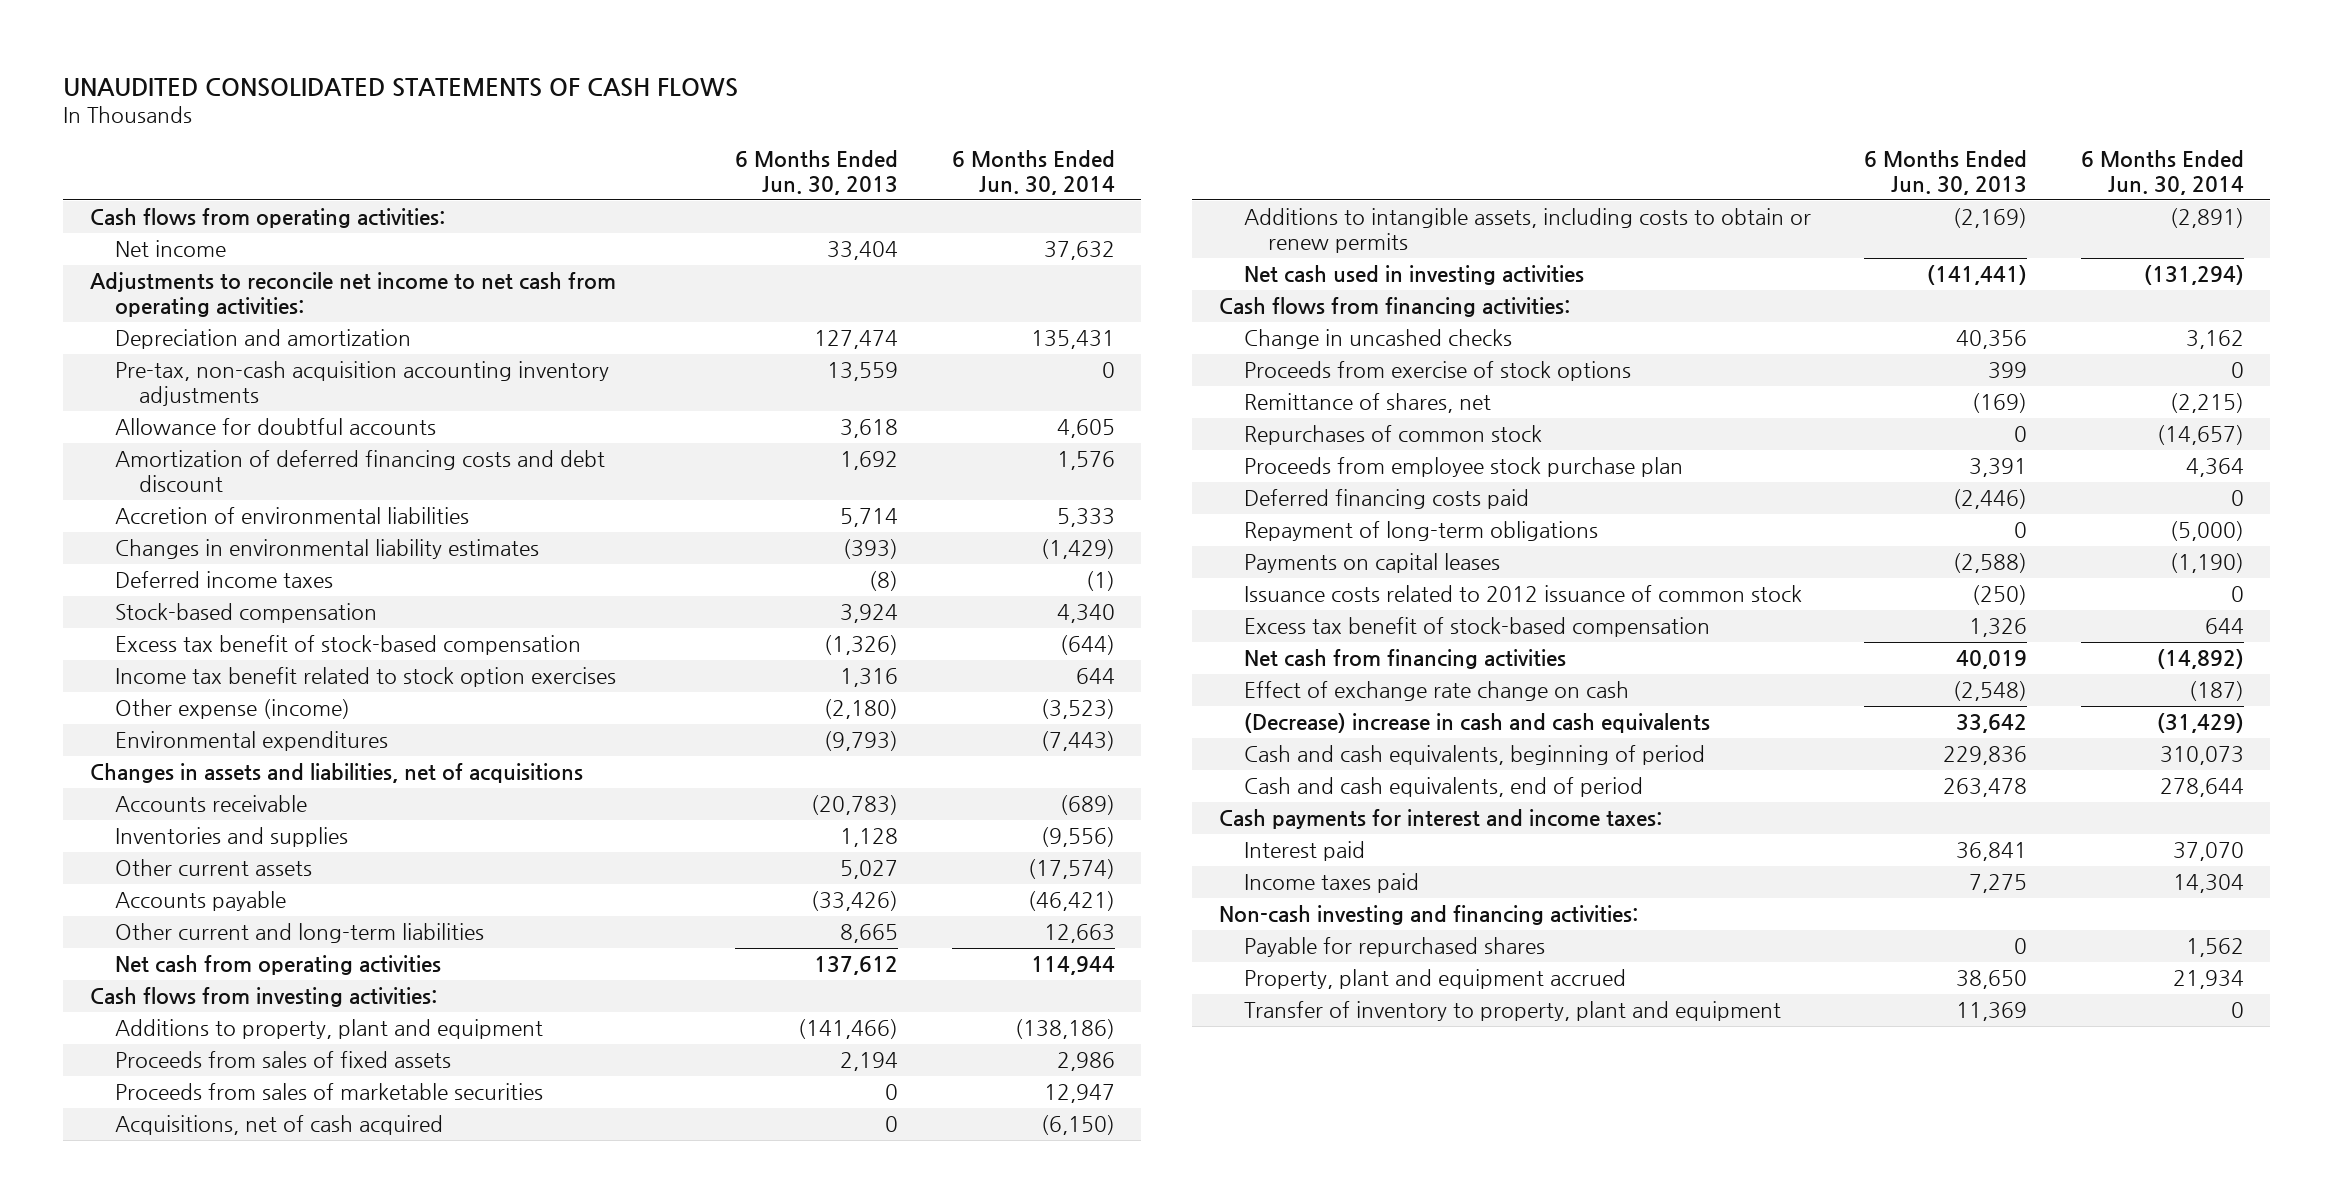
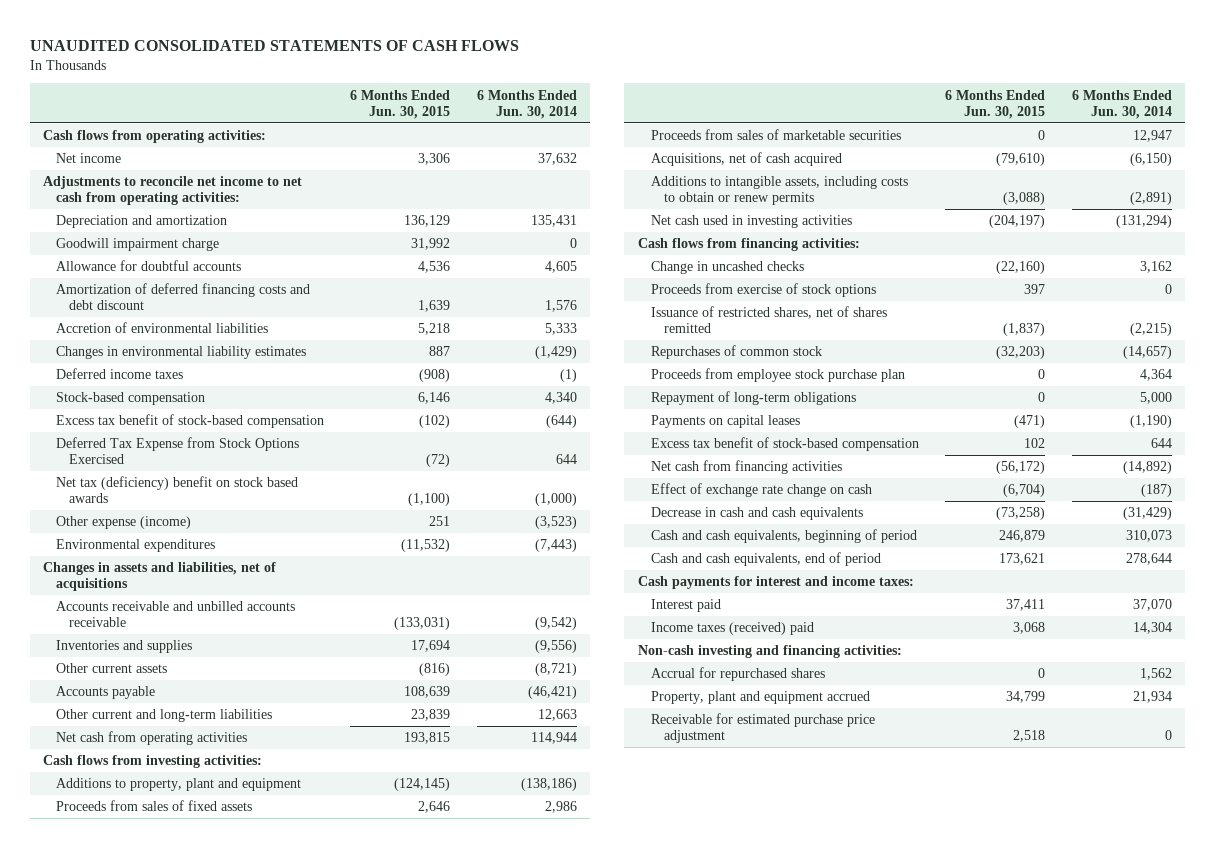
- | 6 Months Ended Jun. 30, 2013 | 6 Months Ended Jun. 30, 2014
+ | 6 Months Ended Jun. 30, 2015 | 6 Months Ended Jun. 30, 2014
- Pre-tax, non-cash acquisition accounting inventory adjustments | 13,559 | 0
+ Goodwill impairment charge | 31,992 | 0
- Income tax benefit related to stock option exercises | 1,316 | 644
+ Deferred Tax Expense from Stock Options Exercised | (72) | 644
+ Net tax (deficiency) benefit on stock based awards | (1,100) | (1,000)
- Accounts receivable | (20,783) | (689)
+ Accounts receivable and unbilled accounts receivable | (133,031) | (9,542)
- Other current assets | 5,027 | (17,574)
+ Other current assets | (816) | (8,721)
- Remittance of shares, net | (169) | (2,215)
+ Issuance of restricted shares, net of shares remitted | (1,837) | (2,215)
- Deferred financing costs paid | (2,446) | 0
- Repayment of long-term obligations | 0 | (5,000)
+ Repayment of long-term obligations | 0 | 5,000
- Issuance costs related to 2012 issuance of common stock | (250) | 0
- (Decrease) increase in cash and cash equivalents | 33,642 | (31,429)
+ Decrease in cash and cash equivalents | (73,258) | (31,429)
- Income taxes paid | 7,275 | 14,304
+ Income taxes (received) paid | 3,068 | 14,304
- Payable for repurchased shares | 0 | 1,562
+ Accrual for repurchased shares | 0 | 1,562
- Transfer of inventory to property, plant and equipment | 11,369 | 0
+ Receivable for estimated purchase price adjustment | 2,518 | 0

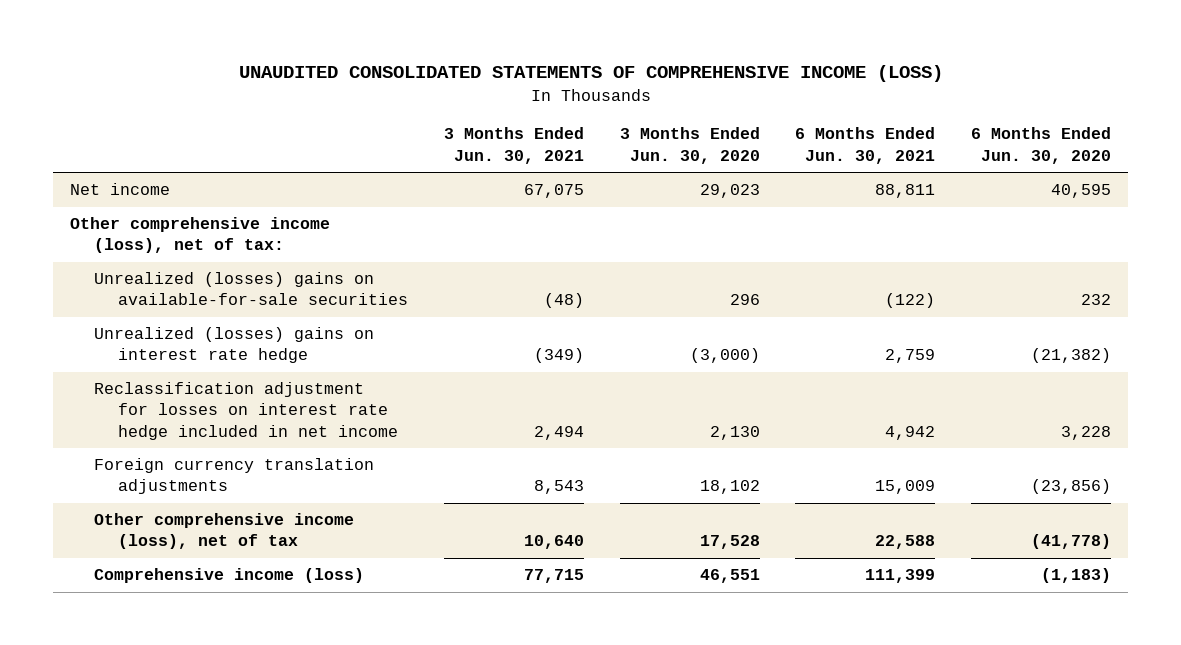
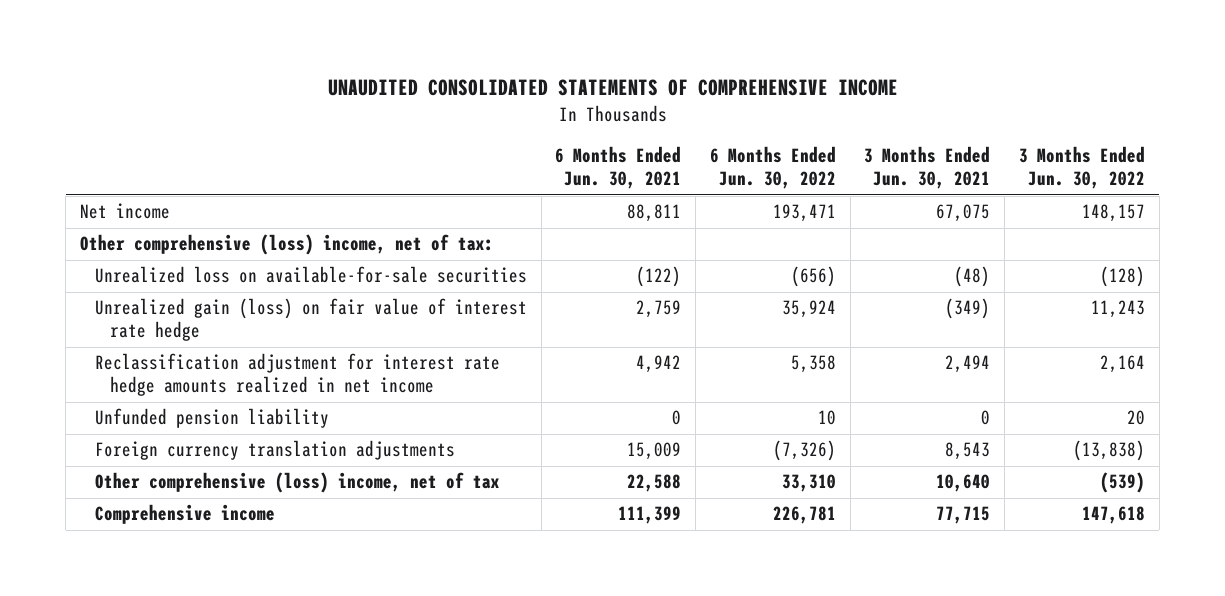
- UNAUDITED CONSOLIDATED STATEMENTS OF COMPREHENSIVE INCOME (LOSS)
+ UNAUDITED CONSOLIDATED STATEMENTS OF COMPREHENSIVE INCOME
- | 3 Months Ended Jun. 30, 2021 | 3 Months Ended Jun. 30, 2020 | 6 Months Ended Jun. 30, 2021 | 6 Months Ended Jun. 30, 2020
+ | 6 Months Ended Jun. 30, 2021 | 6 Months Ended Jun. 30, 2022 | 3 Months Ended Jun. 30, 2021 | 3 Months Ended Jun. 30, 2022
- Other comprehensive income (loss), net of tax:
- Unrealized (losses) gains on available-for-sale securities | (48) | 296 | (122) | 232
- Unrealized (losses) gains on interest rate hedge | (349) | (3,000) | 2,759 | (21,382)
- Reclassification adjustment for losses on interest rate hedge included in net income | 2,494 | 2,130 | 4,942 | 3,228
+ Other comprehensive (loss) income, net of tax:
+ Unrealized loss on available-for-sale securities | (122) | (656) | (48) | (128)
+ Unrealized gain (loss) on fair value of interest rate hedge | 2,759 | 35,924 | (349) | 11,243
+ Reclassification adjustment for interest rate hedge amounts realized in net income | 4,942 | 5,358 | 2,494 | 2,164
+ Unfunded pension liability | 0 | 10 | 0 | 20
- Other comprehensive income (loss), net of tax | 10,640 | 17,528 | 22,588 | (41,778)
- Comprehensive income (loss) | 77,715 | 46,551 | 111,399 | (1,183)
+ Other comprehensive (loss) income, net of tax | 22,588 | 33,310 | 10,640 | (539)
+ Comprehensive income | 111,399 | 226,781 | 77,715 | 147,618

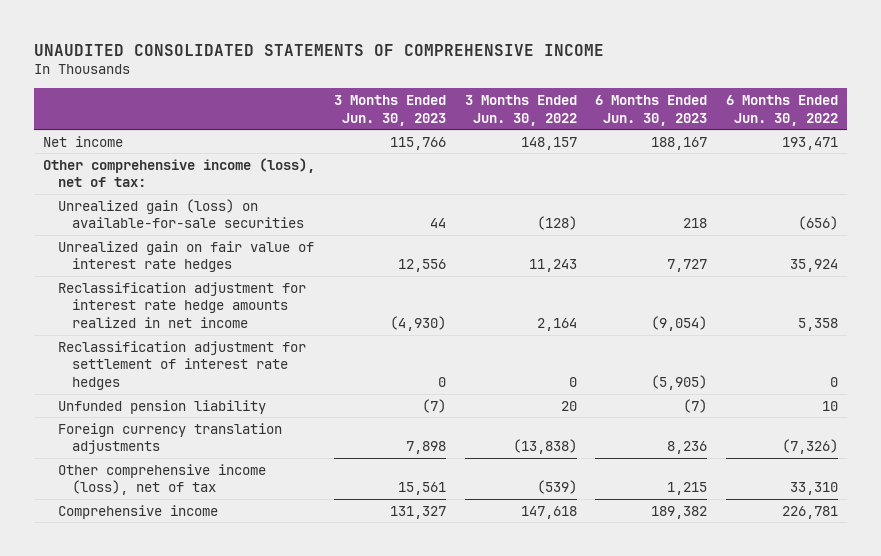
- | 6 Months Ended Jun. 30, 2021 | 6 Months Ended Jun. 30, 2022 | 3 Months Ended Jun. 30, 2021 | 3 Months Ended Jun. 30, 2022
+ | 3 Months Ended Jun. 30, 2023 | 3 Months Ended Jun. 30, 2022 | 6 Months Ended Jun. 30, 2023 | 6 Months Ended Jun. 30, 2022
- Other comprehensive (loss) income, net of tax:
- Unrealized loss on available-for-sale securities | (122) | (656) | (48) | (128)
- Unrealized gain (loss) on fair value of interest rate hedge | 2,759 | 35,924 | (349) | 11,243
+ Other comprehensive income (loss), net of tax:
+ Unrealized gain (loss) on available-for-sale securities | 44 | (128) | 218 | (656)
+ Unrealized gain on fair value of interest rate hedges | 12,556 | 11,243 | 7,727 | 35,924
+ Reclassification adjustment for settlement of interest rate hedges | 0 | 0 | (5,905) | 0
- Other comprehensive (loss) income, net of tax | 22,588 | 33,310 | 10,640 | (539)
+ Other comprehensive income (loss), net of tax | 15,561 | (539) | 1,215 | 33,310

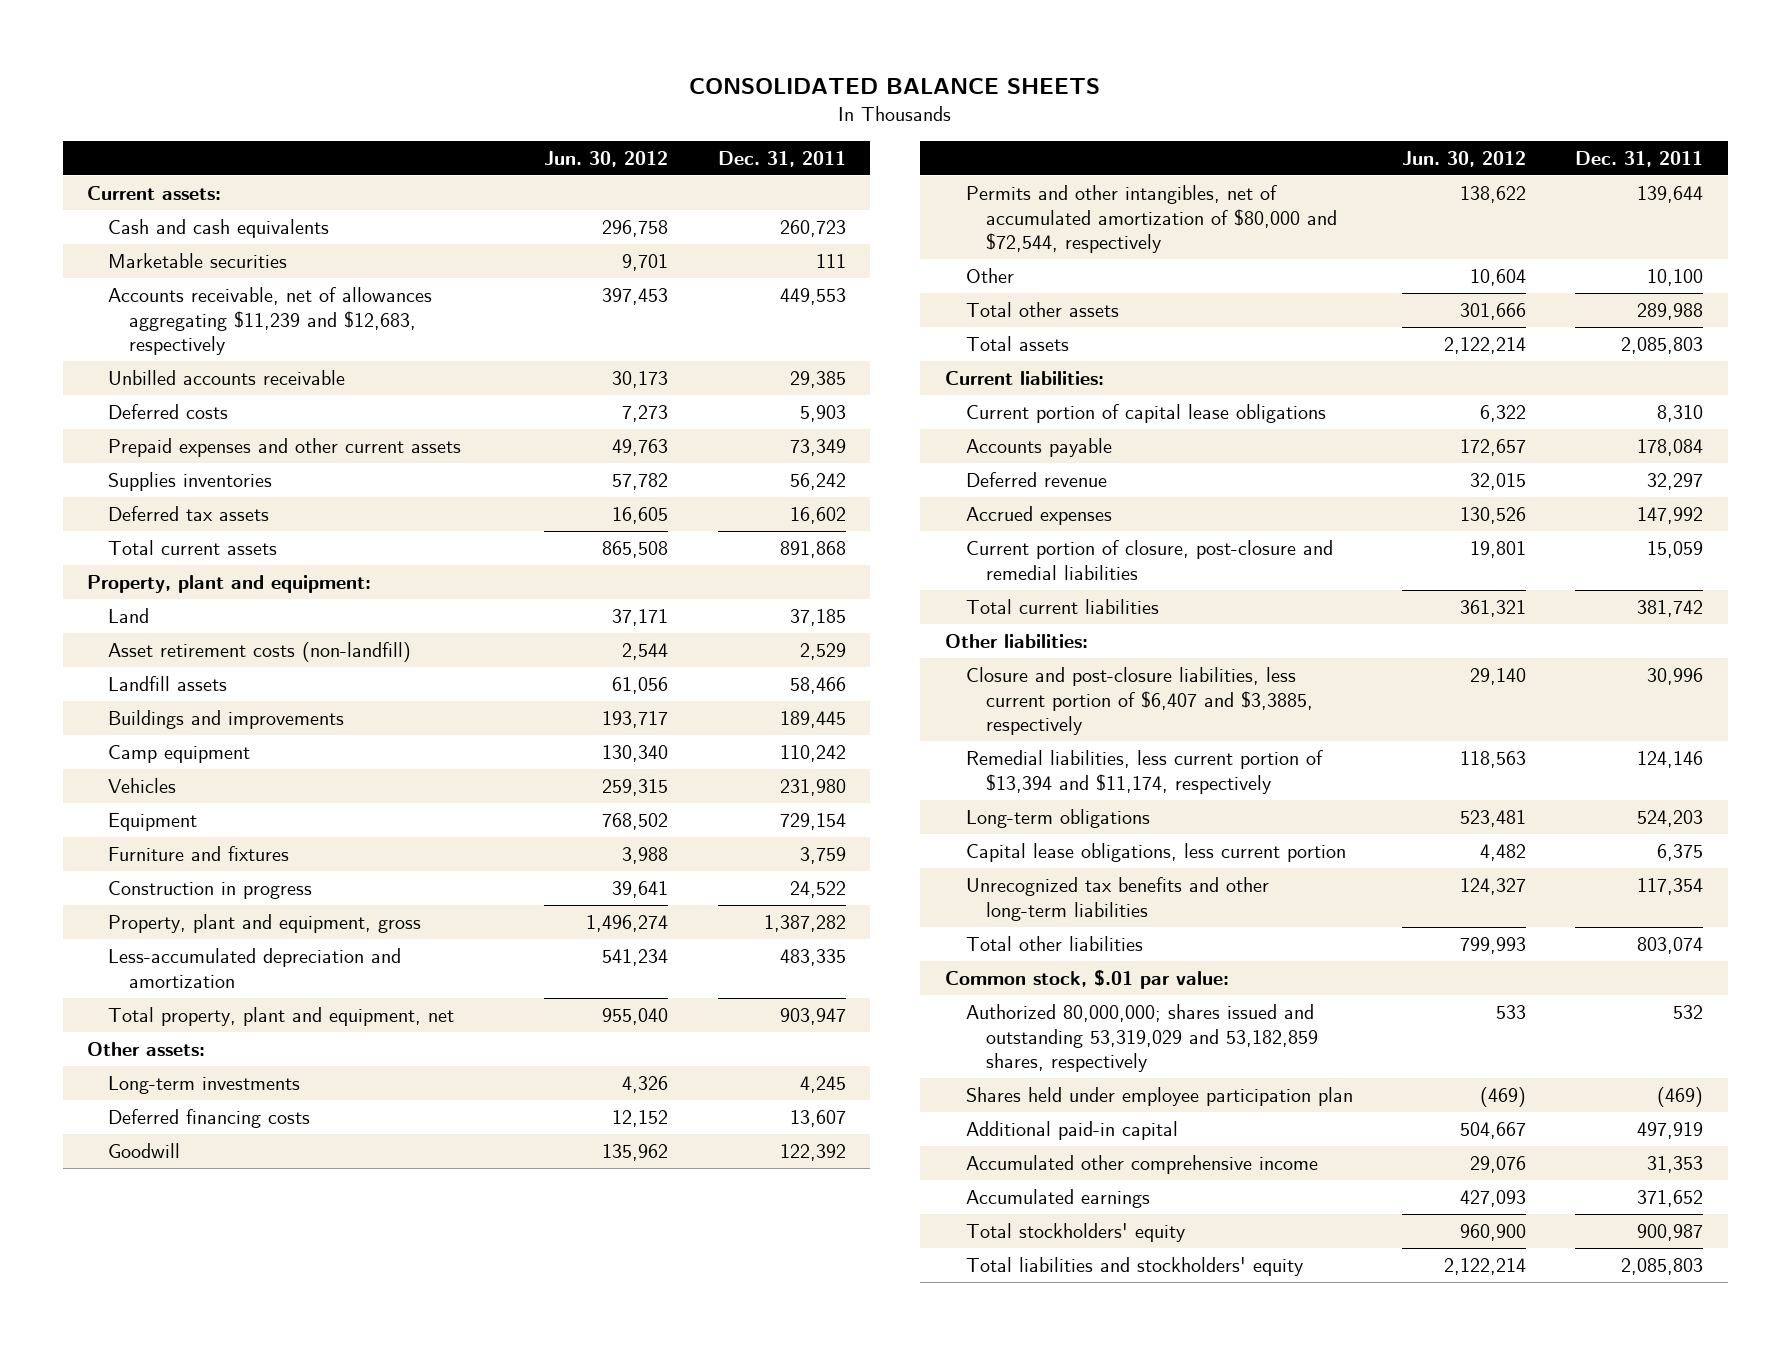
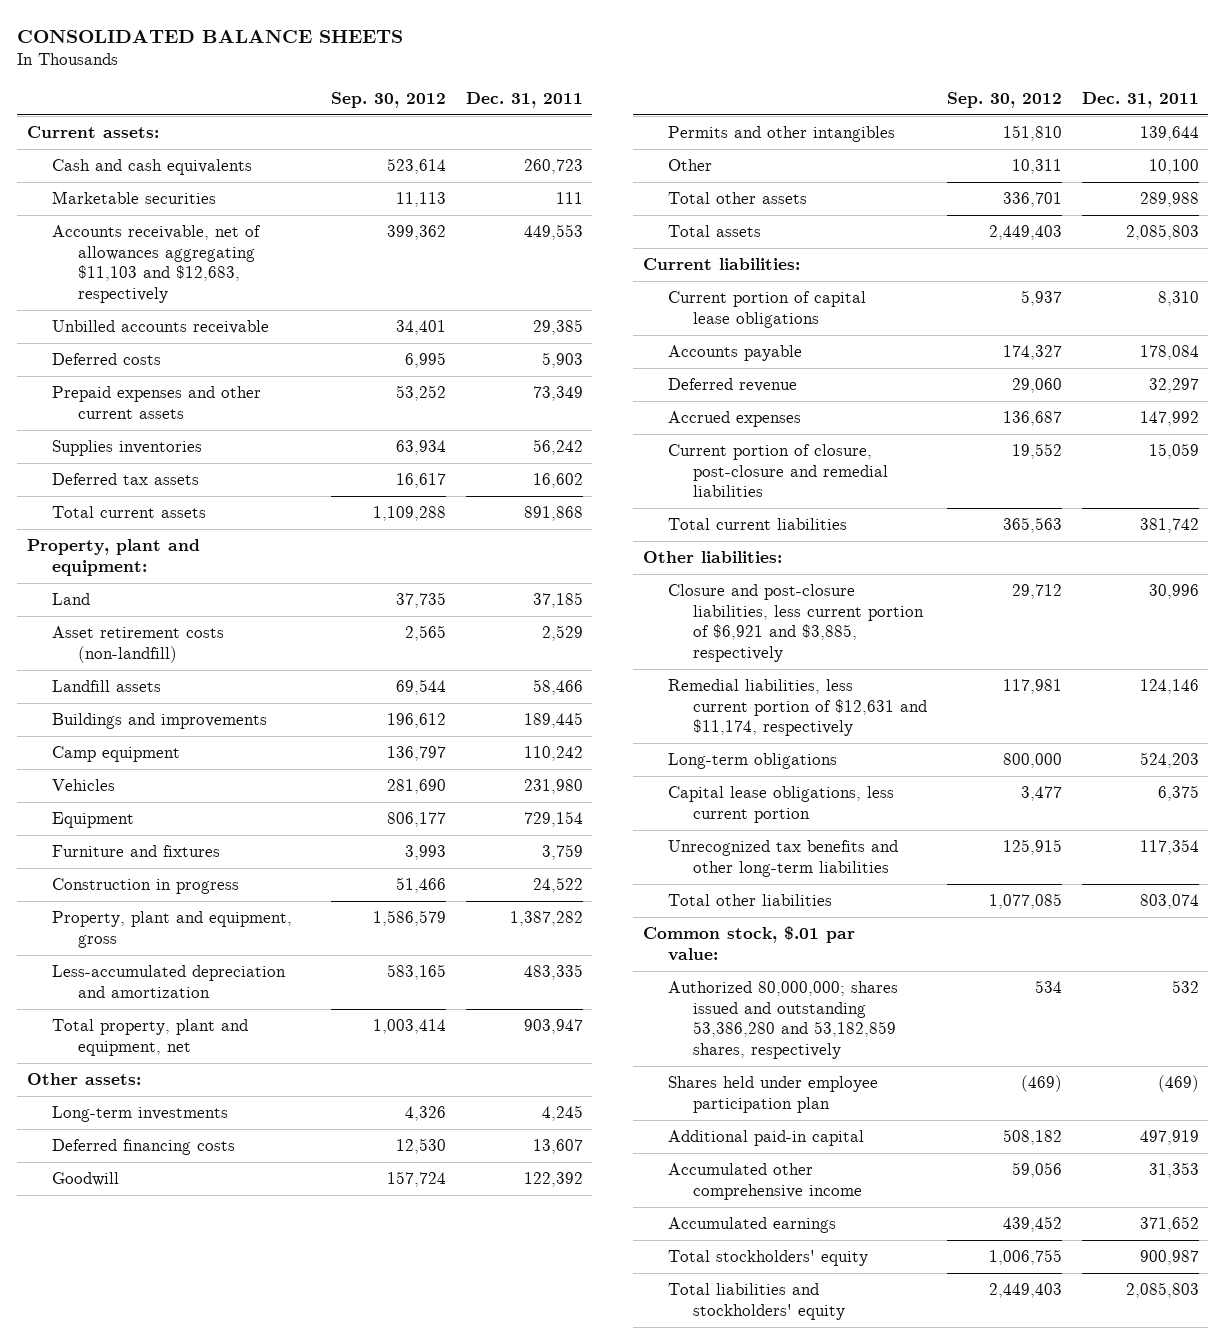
- | Jun. 30, 2012 | Dec. 31, 2011
+ | Sep. 30, 2012 | Dec. 31, 2011
- Accounts receivable, net of allowances aggregating $11,239 and $12,683, respectively | 397,453 | 449,553
+ Accounts receivable, net of allowances aggregating $11,103 and $12,683, respectively | 399,362 | 449,553
- Permits and other intangibles, net of accumulated amortization of $80,000 and $72,544, respectively | 138,622 | 139,644
+ Permits and other intangibles | 151,810 | 139,644
- Closure and post-closure liabilities, less current portion of $6,407 and $3,3885, respectively | 29,140 | 30,996
- Remedial liabilities, less current portion of $13,394 and $11,174, respectively | 118,563 | 124,146
+ Closure and post-closure liabilities, less current portion of $6,921 and $3,885, respectively | 29,712 | 30,996
+ Remedial liabilities, less current portion of $12,631 and $11,174, respectively | 117,981 | 124,146
- Authorized 80,000,000; shares issued and outstanding 53,319,029 and 53,182,859 shares, respectively | 533 | 532
+ Authorized 80,000,000; shares issued and outstanding 53,386,280 and 53,182,859 shares, respectively | 534 | 532

